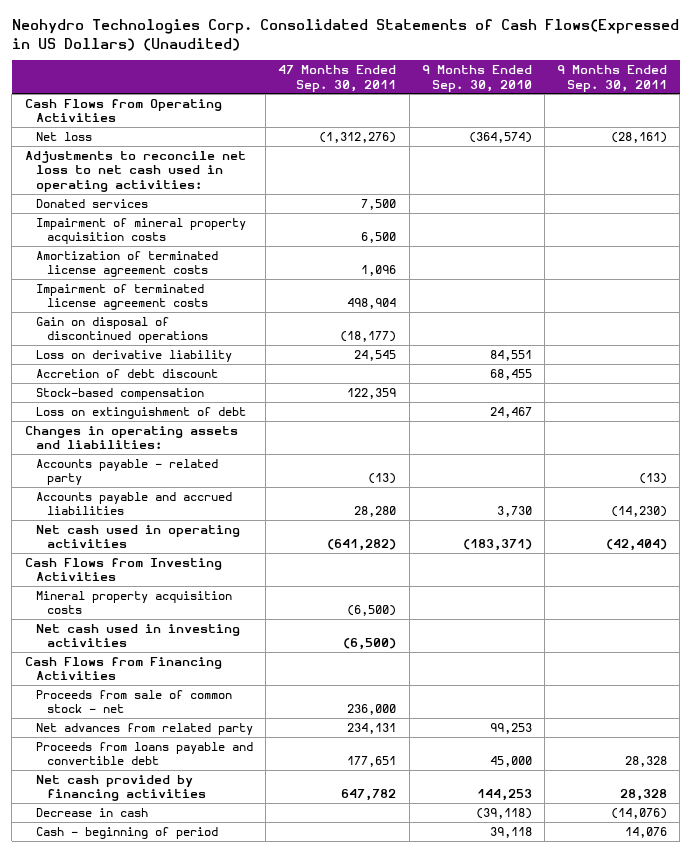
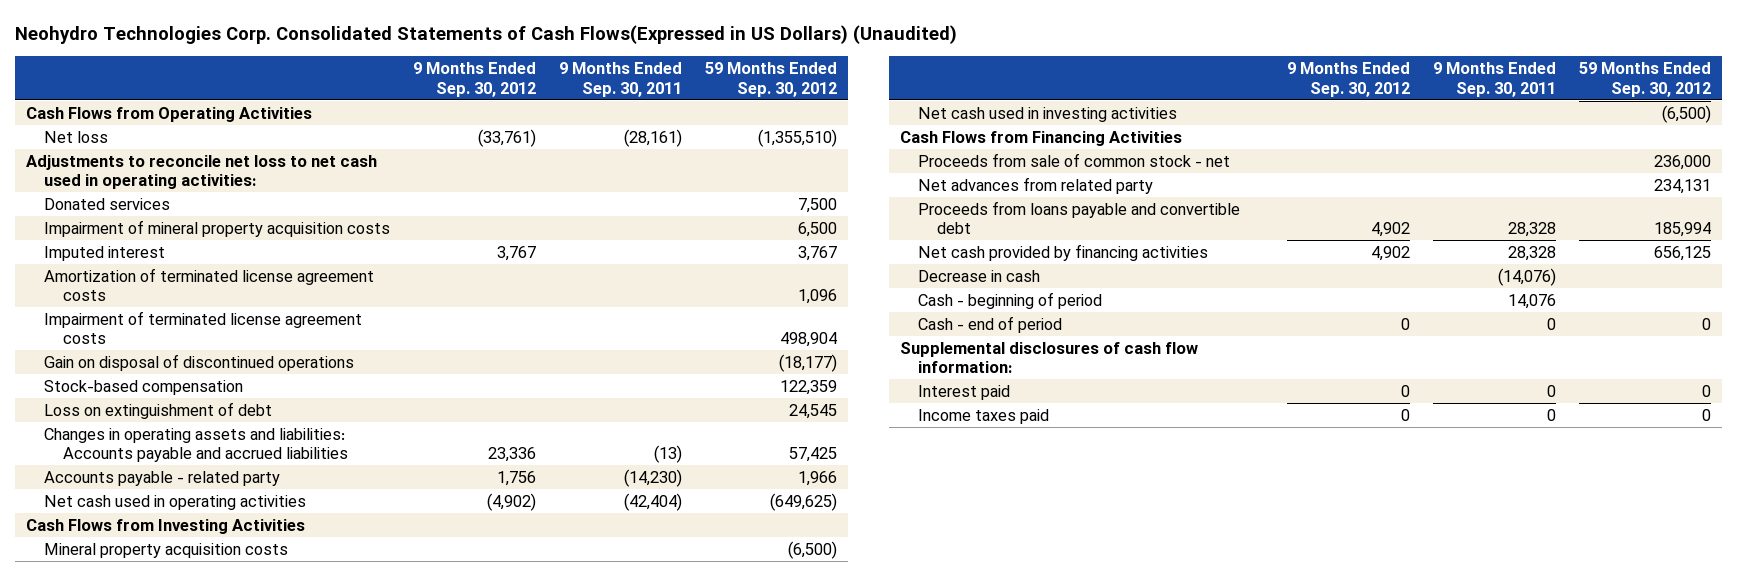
- | 47 Months Ended Sep. 30, 2011 | 9 Months Ended Sep. 30, 2010 | 9 Months Ended Sep. 30, 2011
+ | 9 Months Ended Sep. 30, 2012 | 9 Months Ended Sep. 30, 2011 | 59 Months Ended Sep. 30, 2012
+ Imputed interest | 3,767 | | 3,767
- Loss on derivative liability | 24,545 | 84,551 |
- Accretion of debt discount | | 68,455 |
- Changes in operating assets and liabilities:
- Accounts payable - related party | (13) | | (13)
- Accounts payable and accrued liabilities | 28,280 | 3,730 | (14,230)
+ Changes in operating assets and liabilities: Accounts payable and accrued liabilities | 23,336 | (13) | 57,425
+ Accounts payable - related party | 1,756 | (14,230) | 1,966
+ Cash - end of period | 0 | 0 | 0
+ Supplemental disclosures of cash flow information:
+ Interest paid | 0 | 0 | 0
+ Income taxes paid | 0 | 0 | 0

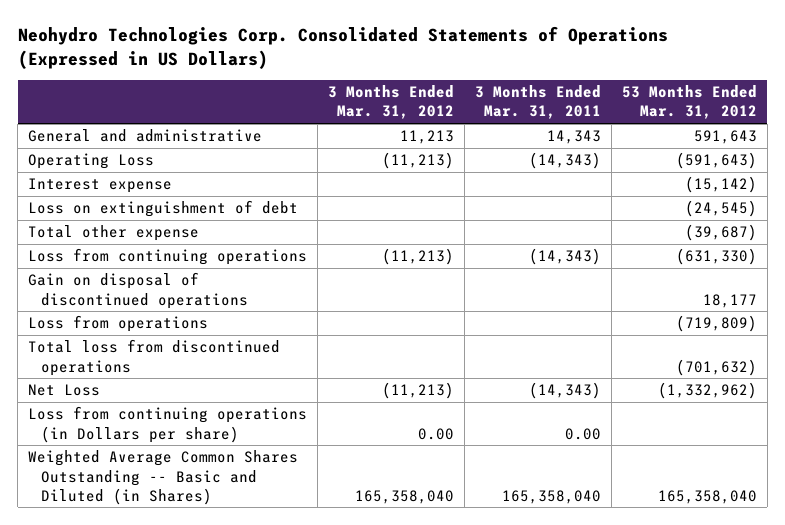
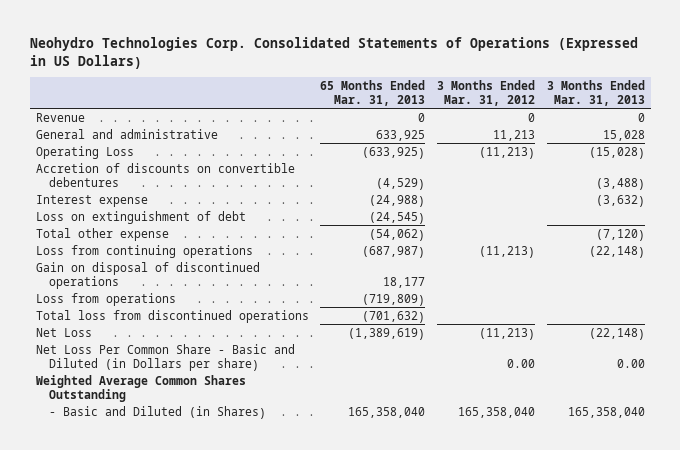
- | 3 Months Ended Mar. 31, 2012 | 3 Months Ended Mar. 31, 2011 | 53 Months Ended Mar. 31, 2012
+ | 65 Months Ended Mar. 31, 2013 | 3 Months Ended Mar. 31, 2012 | 3 Months Ended Mar. 31, 2013
+ Revenue | 0 | 0 | 0
+ Accretion of discounts on convertible debentures | (4,529) | | (3,488)
- Loss from continuing operations (in Dollars per share) | 0.00 | 0.00 |
- Weighted Average Common Shares Outstanding -- Basic and Diluted (in Shares) | 165,358,040 | 165,358,040 | 165,358,040
+ Net Loss Per Common Share - Basic and Diluted (in Dollars per share) | | 0.00 | 0.00
+ Weighted Average Common Shares Outstanding
+ - Basic and Diluted (in Shares) | 165,358,040 | 165,358,040 | 165,358,040

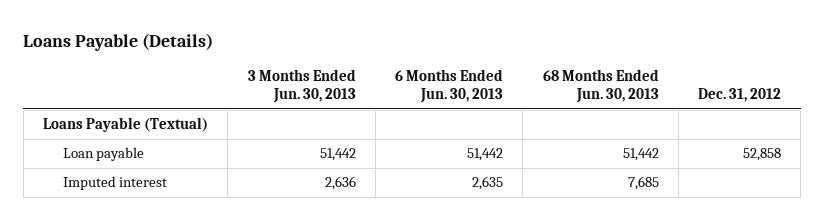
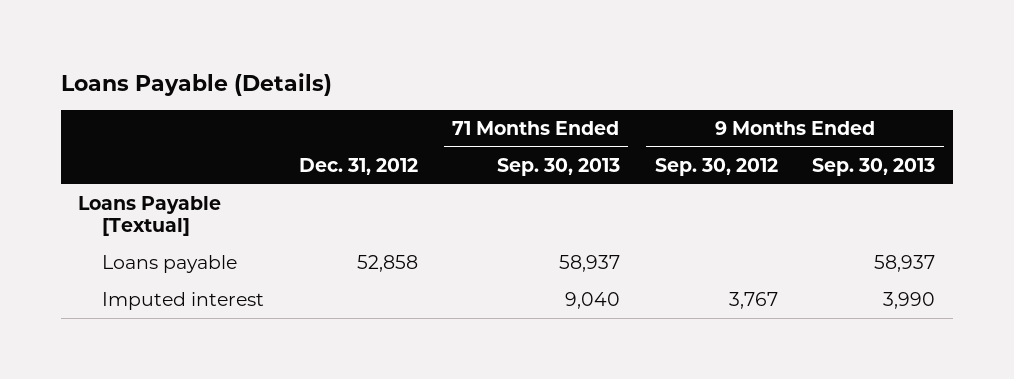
- | 3 Months Ended Jun. 30, 2013 | 6 Months Ended Jun. 30, 2013 | 68 Months Ended Jun. 30, 2013 | Dec. 31, 2012
+ | Dec. 31, 2012 | 71 Months Ended Sep. 30, 2013 | 9 Months Ended Sep. 30, 2012 | 9 Months Ended Sep. 30, 2013
- Loans Payable (Textual)
- Loan payable | 51,442 | 51,442 | 51,442 | 52,858
+ Loans Payable [Textual]
+ Loans payable | 52,858 | 58,937 | | 58,937

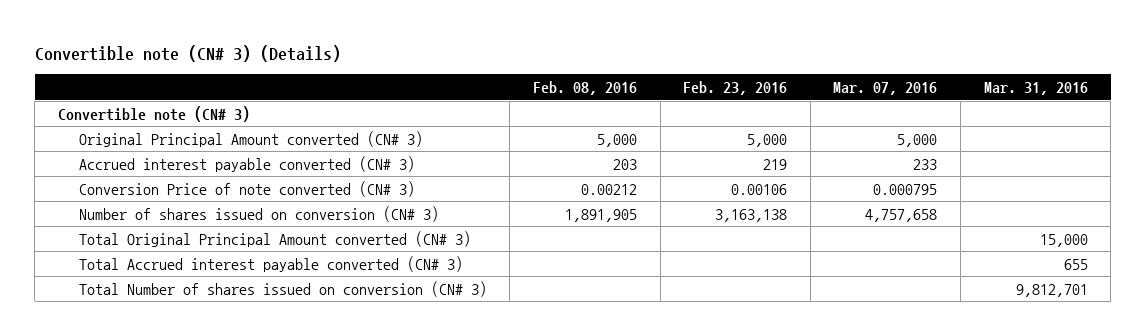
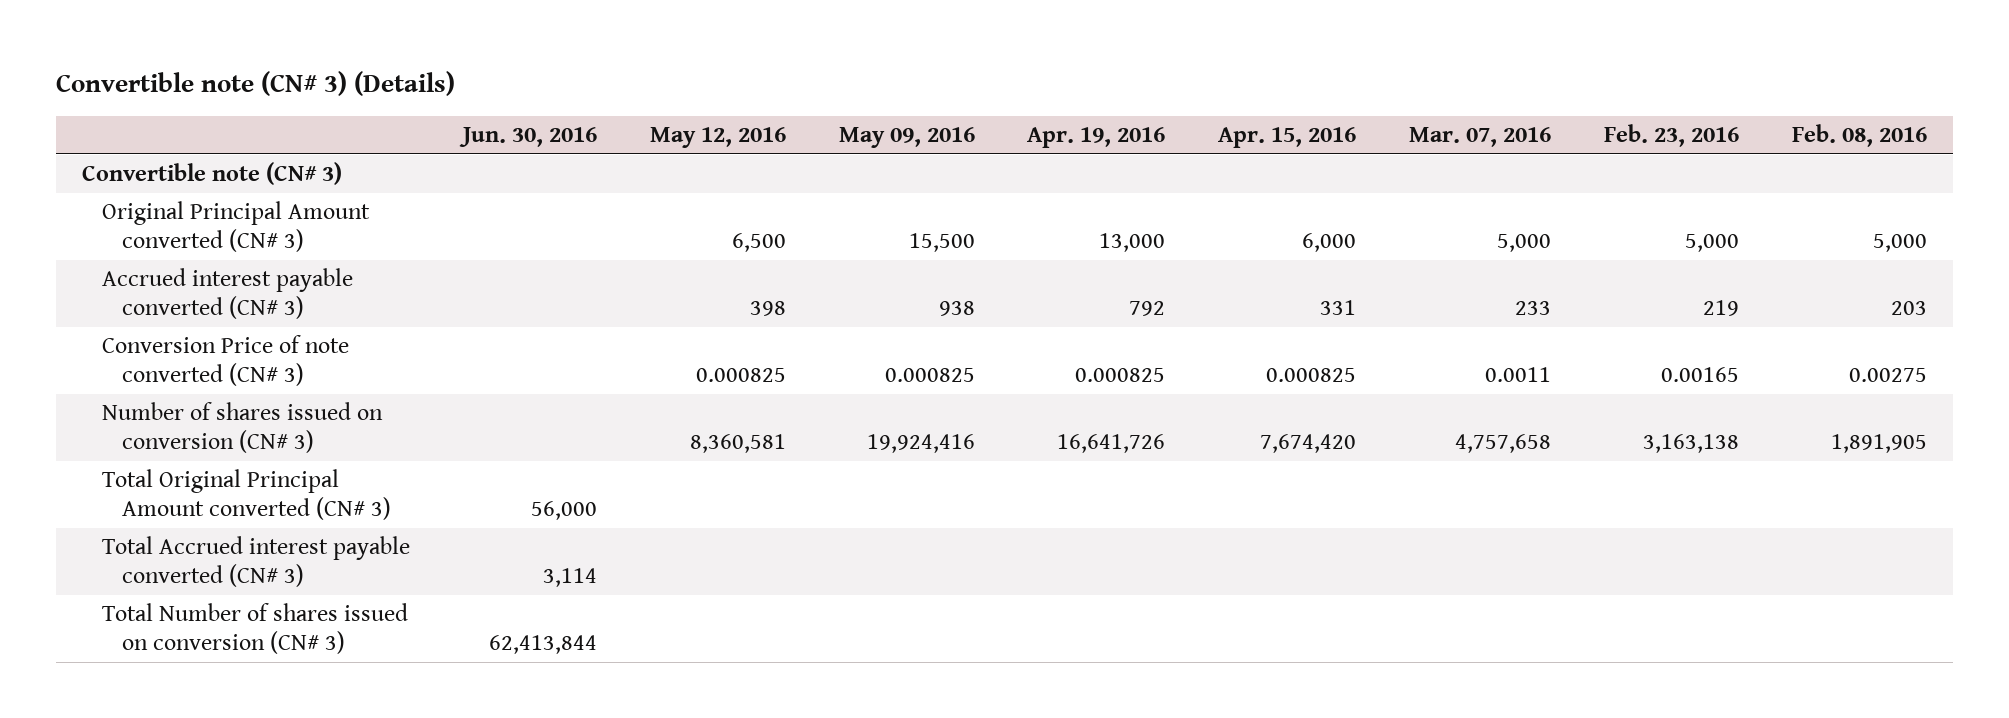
- | Feb. 08, 2016 | Feb. 23, 2016 | Mar. 07, 2016 | Mar. 31, 2016
+ | Jun. 30, 2016 | May 12, 2016 | May 09, 2016 | Apr. 19, 2016 | Apr. 15, 2016 | Mar. 07, 2016 | Feb. 23, 2016 | Feb. 08, 2016
- Conversion Price of note converted (CN# 3) | 0.00212 | 0.00106 | 0.000795 |
+ Conversion Price of note converted (CN# 3) | | 0.000825 | 0.000825 | 0.000825 | 0.000825 | 0.0011 | 0.00165 | 0.00275

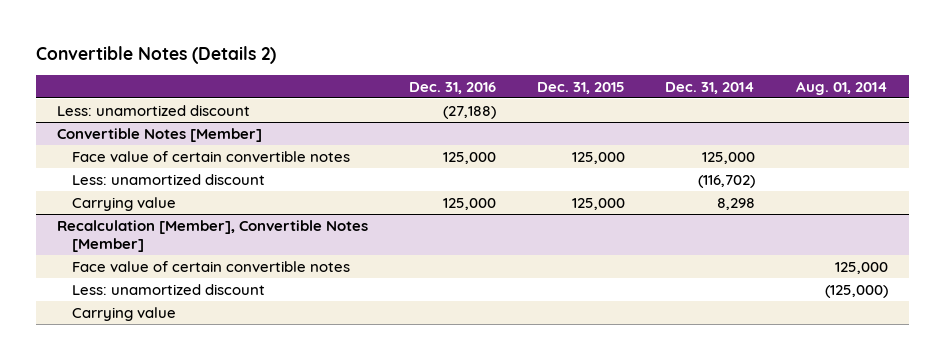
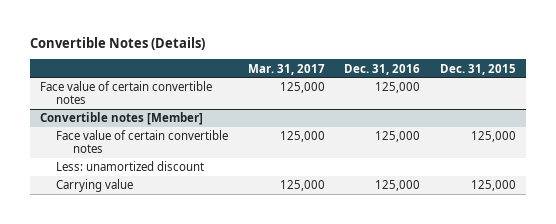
- Convertible Notes (Details 2)
+ Convertible Notes (Details)
- | Dec. 31, 2016 | Dec. 31, 2015 | Dec. 31, 2014 | Aug. 01, 2014
+ | Mar. 31, 2017 | Dec. 31, 2016 | Dec. 31, 2015
- Less: unamortized discount | (27,188) | | |
- Convertible Notes [Member]
+ Face value of certain convertible notes | 125,000 | 125,000 |
+ Convertible notes [Member]
- Recalculation [Member], Convertible Notes [Member]
- Face value of certain convertible notes | | | | 125,000
- Less: unamortized discount | | | | (125,000)
- Carrying value

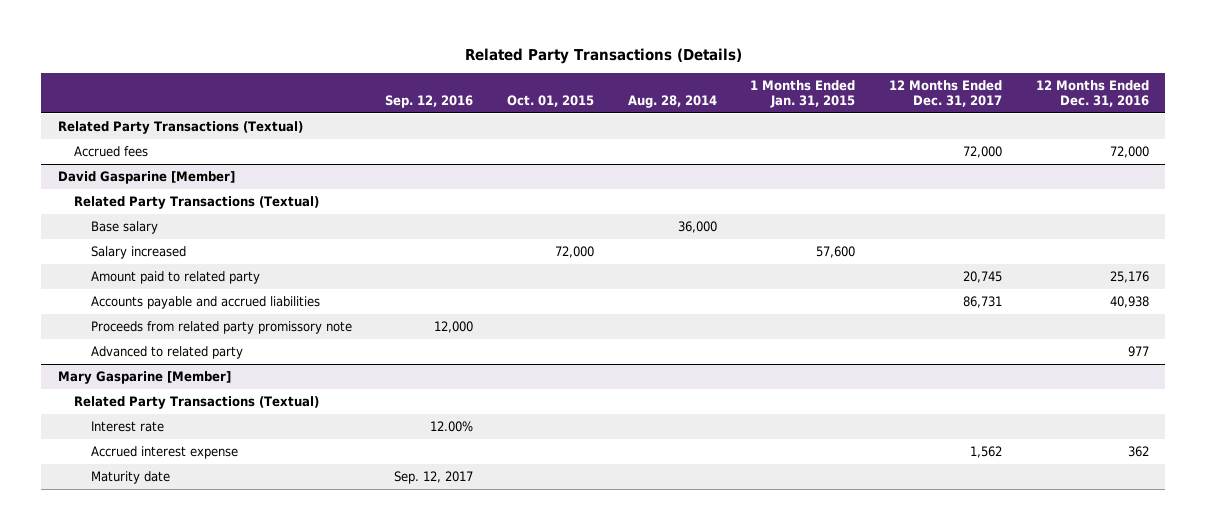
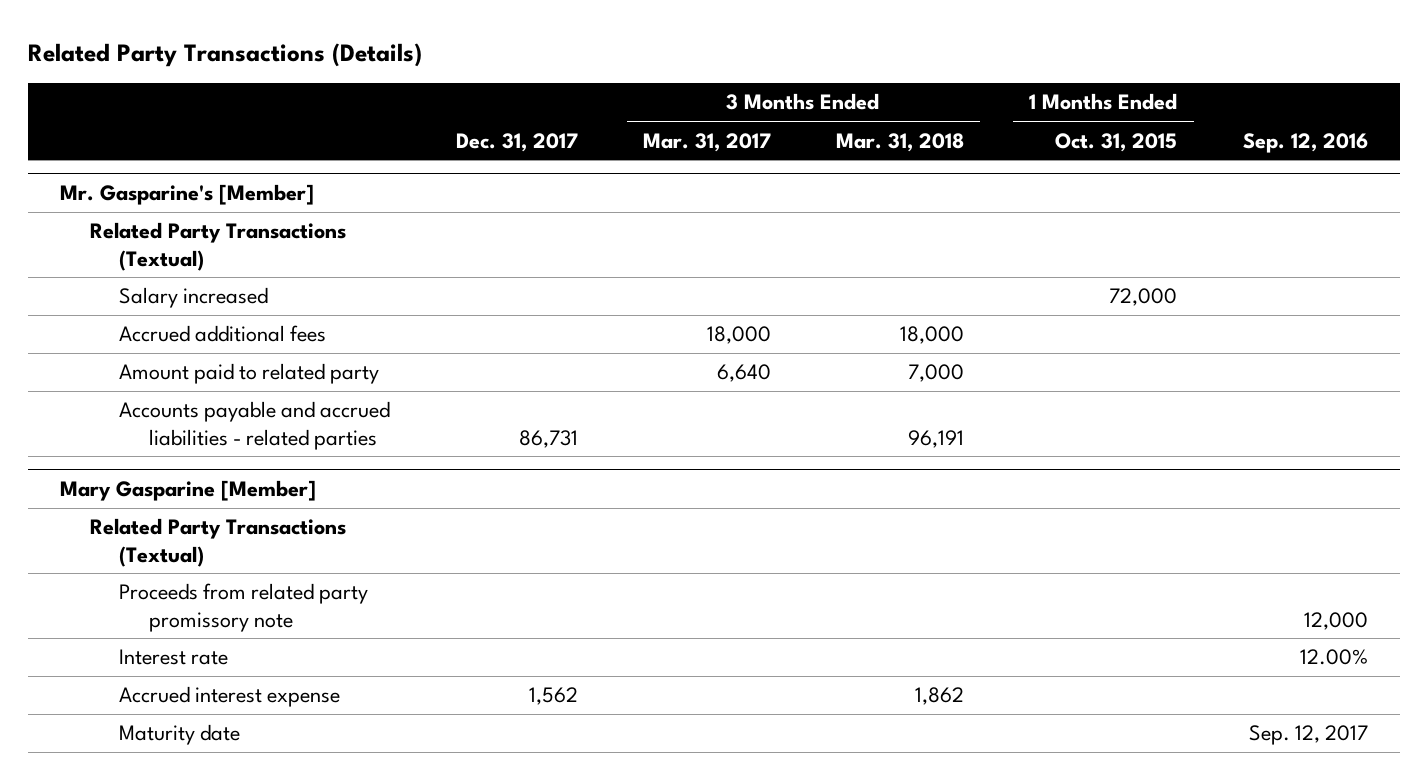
- | Sep. 12, 2016 | Oct. 01, 2015 | Aug. 28, 2014 | 1 Months Ended Jan. 31, 2015 | 12 Months Ended Dec. 31, 2017 | 12 Months Ended Dec. 31, 2016
+ | Dec. 31, 2017 | 3 Months Ended Mar. 31, 2017 | 3 Months Ended Mar. 31, 2018 | 1 Months Ended Oct. 31, 2015 | Sep. 12, 2016
- Related Party Transactions (Textual)
- Accrued fees | | | | | 72,000 | 72,000
- David Gasparine [Member]
+ Mr. Gasparine's [Member]
- Base salary | | | 36,000 | | |
+ Accrued additional fees | | 18,000 | 18,000 | |
- Accounts payable and accrued liabilities | | | | | 86,731 | 40,938
- Proceeds from related party promissory note | 12,000 | | | | |
- Advanced to related party | | | | | | 977
+ Accounts payable and accrued liabilities - related parties | 86,731 | | 96,191 | |
@ Mary Gasparine [Member]
+ Proceeds from related party promissory note | | | | | 12,000

